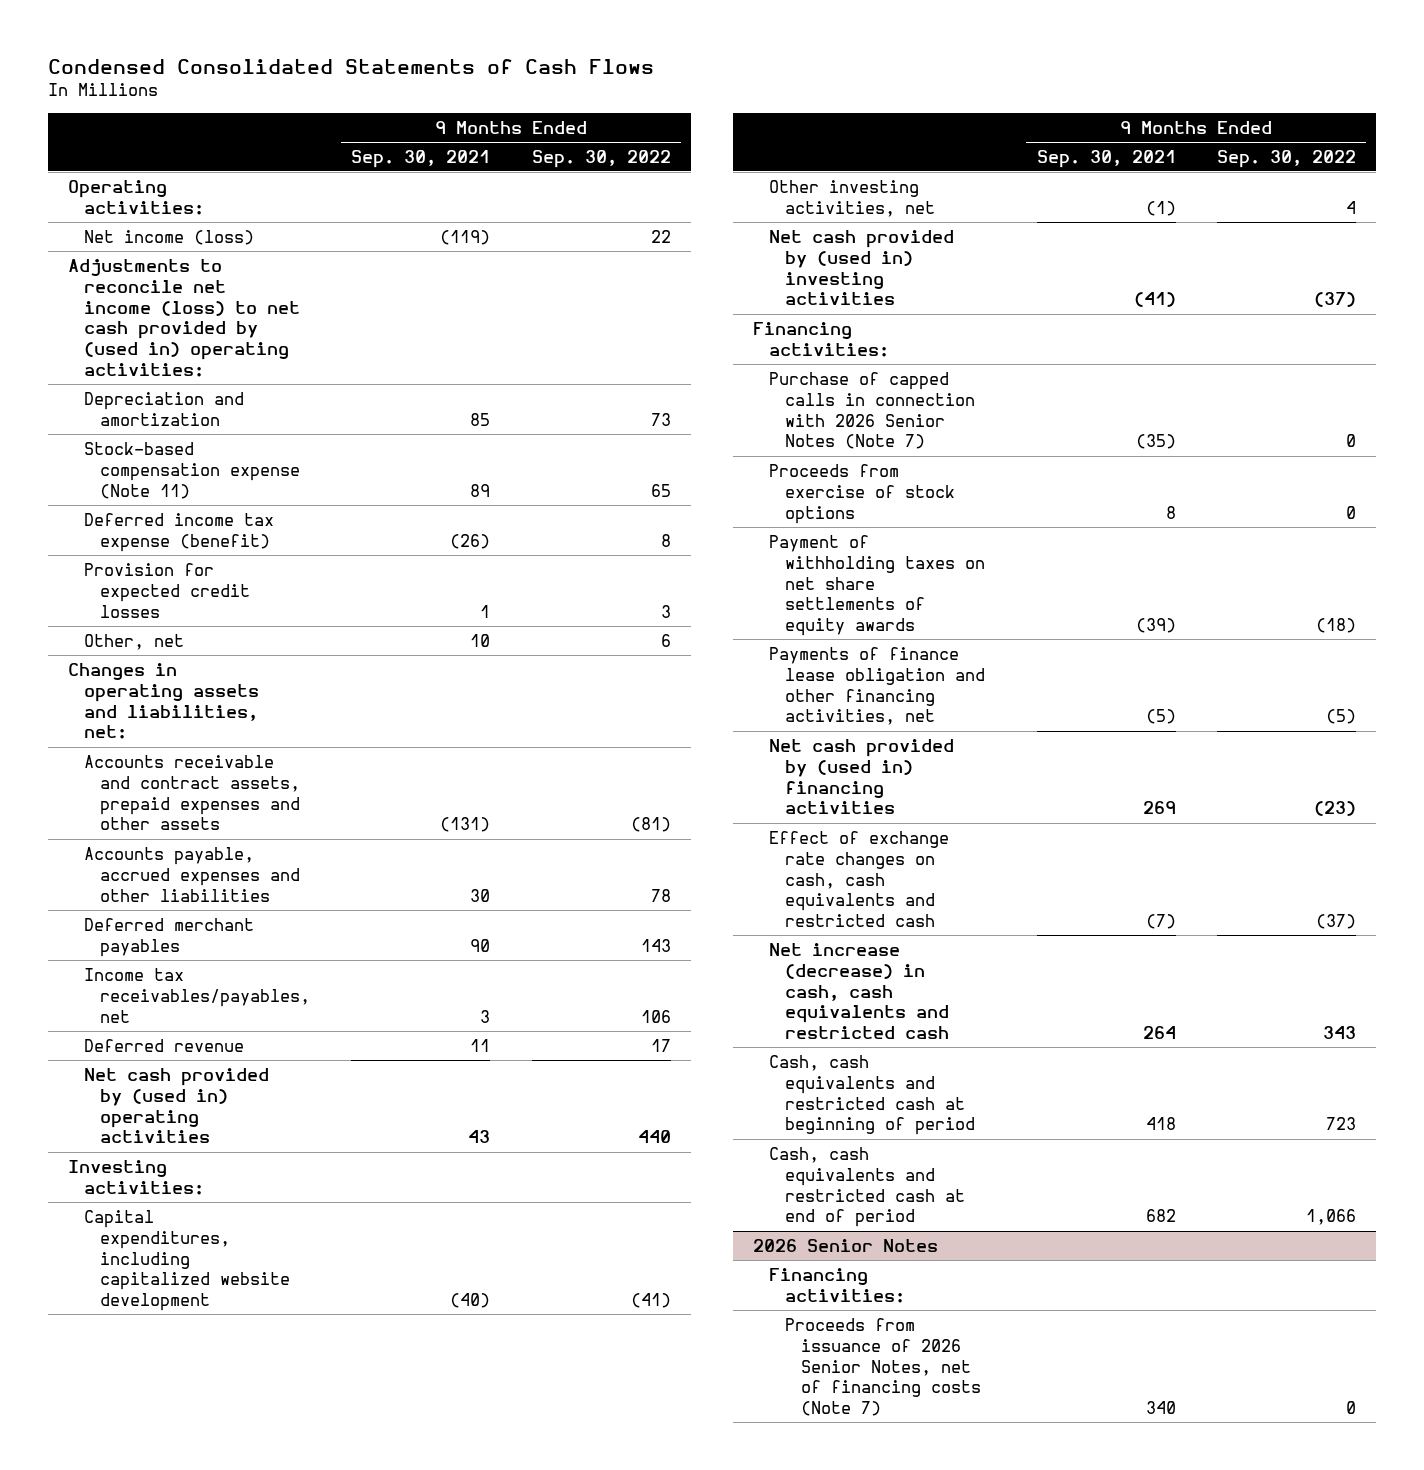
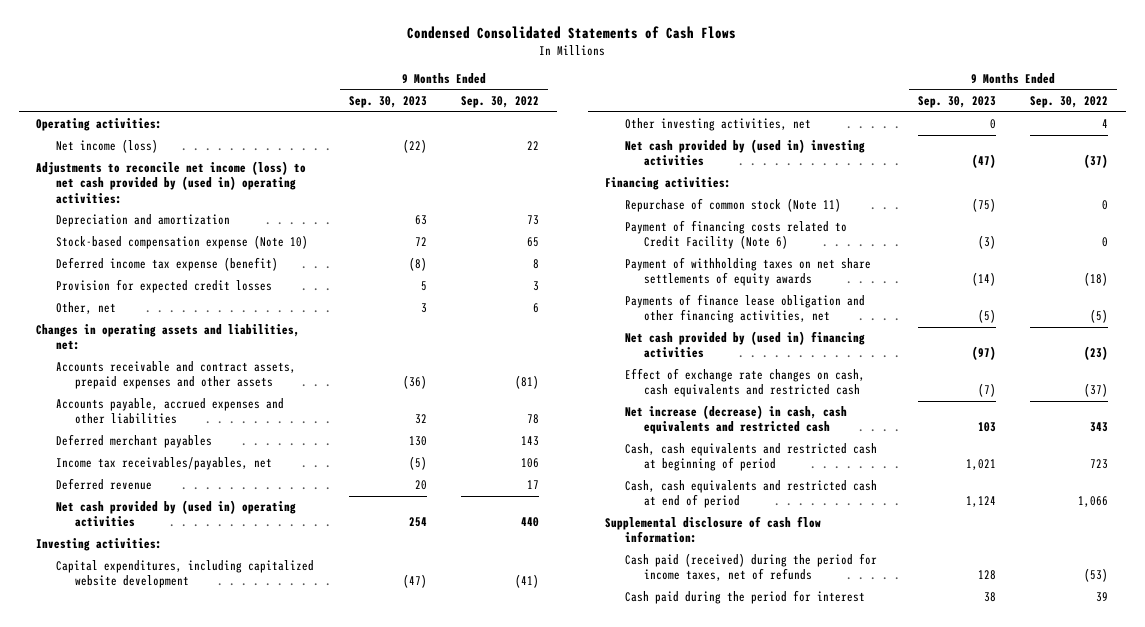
- | 9 Months Ended Sep. 30, 2021 | 9 Months Ended Sep. 30, 2022
+ | 9 Months Ended Sep. 30, 2023 | 9 Months Ended Sep. 30, 2022
- Stock-based compensation expense (Note 11) | 89 | 65
+ Stock-based compensation expense (Note 10) | 72 | 65
- Purchase of capped calls in connection with 2026 Senior Notes (Note 7) | (35) | 0
- Proceeds from exercise of stock options | 8 | 0
+ Repurchase of common stock (Note 11) | (75) | 0
+ Payment of financing costs related to Credit Facility (Note 6) | (3) | 0
- 2026 Senior Notes
- Financing activities:
- Proceeds from issuance of 2026 Senior Notes, net of financing costs (Note 7) | 340 | 0
+ Supplemental disclosure of cash flow information:
+ Cash paid (received) during the period for income taxes, net of refunds | 128 | (53)
+ Cash paid during the period for interest | 38 | 39

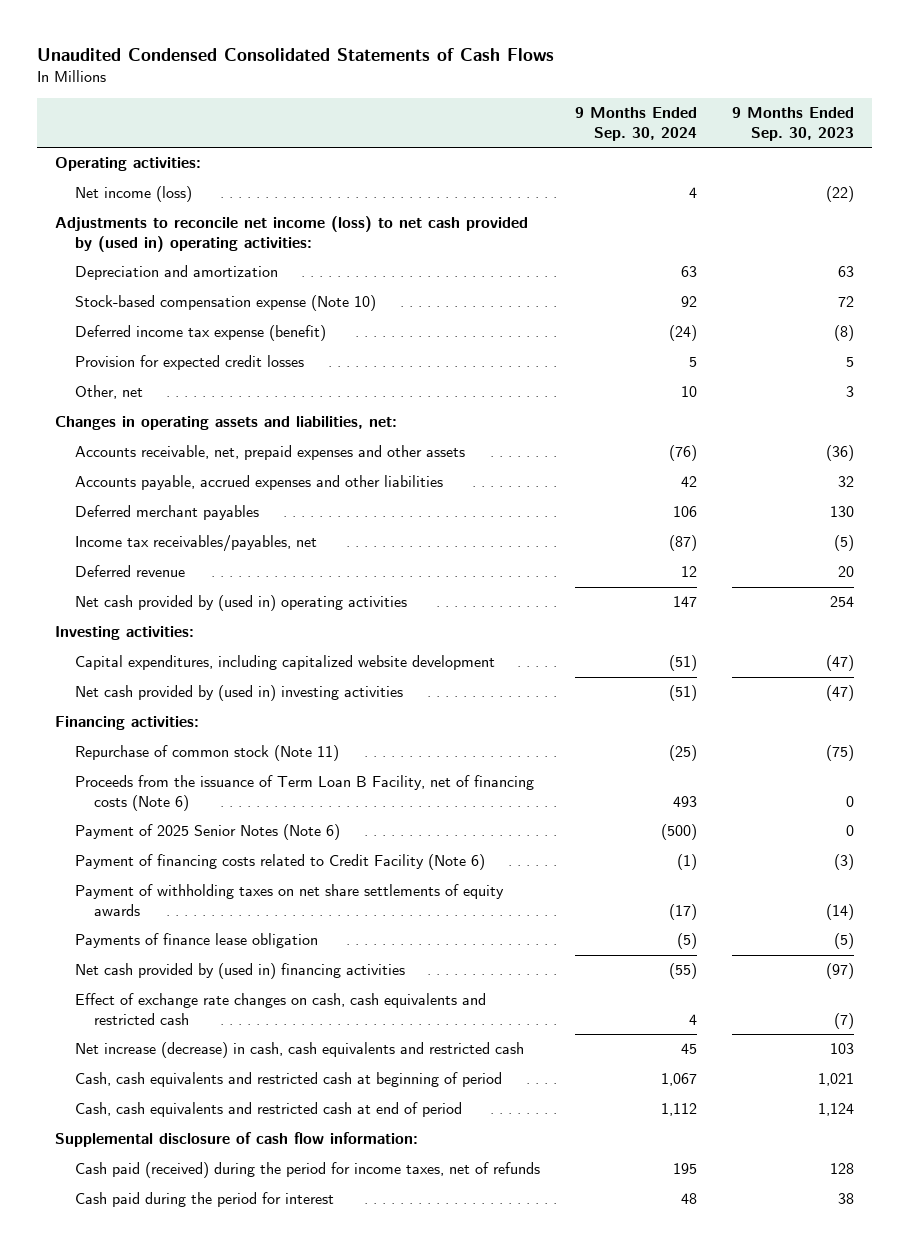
- Condensed Consolidated Statements of Cash Flows
+ Unaudited Condensed Consolidated Statements of Cash Flows
- | 9 Months Ended Sep. 30, 2023 | 9 Months Ended Sep. 30, 2022
+ | 9 Months Ended Sep. 30, 2024 | 9 Months Ended Sep. 30, 2023
- Accounts receivable and contract assets, prepaid expenses and other assets | (36) | (81)
+ Accounts receivable, net, prepaid expenses and other assets | (76) | (36)
- Other investing activities, net | 0 | 4
+ Proceeds from the issuance of Term Loan B Facility, net of financing costs (Note 6) | 493 | 0
+ Payment of 2025 Senior Notes (Note 6) | (500) | 0
- Payments of finance lease obligation and other financing activities, net | (5) | (5)
+ Payments of finance lease obligation | (5) | (5)

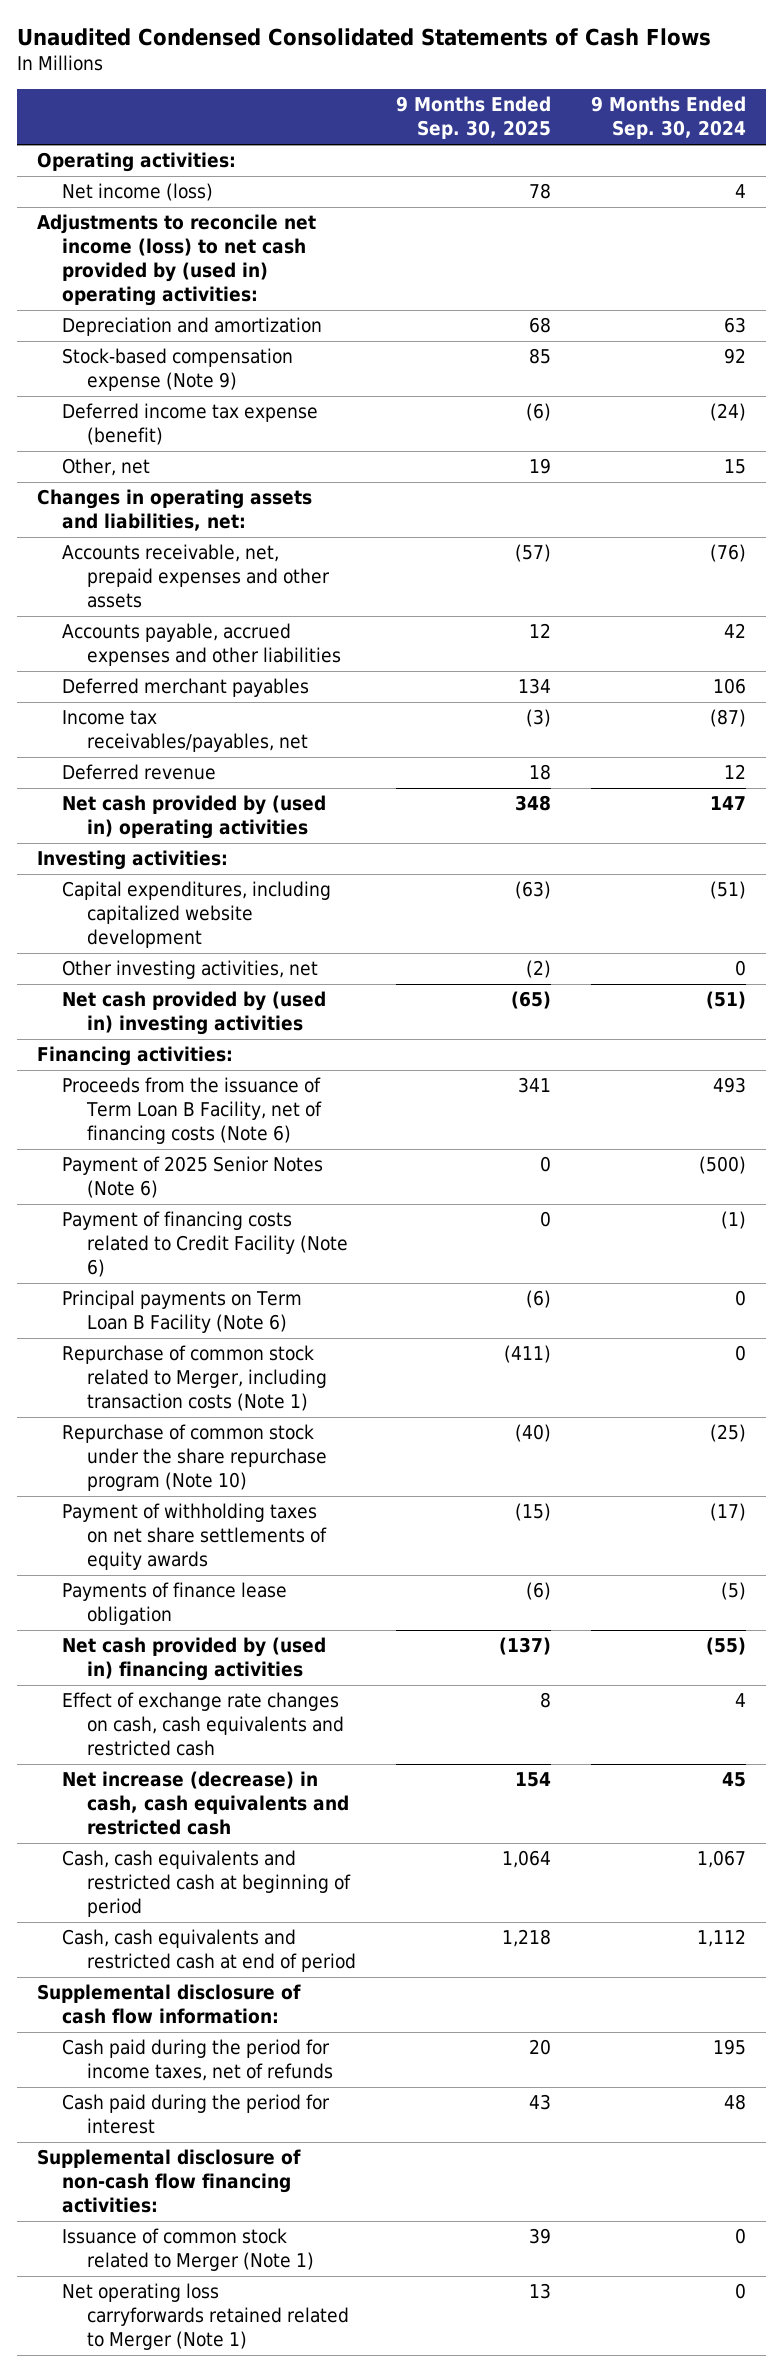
- | 9 Months Ended Sep. 30, 2024 | 9 Months Ended Sep. 30, 2023
+ | 9 Months Ended Sep. 30, 2025 | 9 Months Ended Sep. 30, 2024
- Stock-based compensation expense (Note 10) | 92 | 72
+ Stock-based compensation expense (Note 9) | 85 | 92
- Provision for expected credit losses | 5 | 5
- Other, net | 10 | 3
+ Other, net | 19 | 15
+ Other investing activities, net | (2) | 0
- Repurchase of common stock (Note 11) | (25) | (75)
+ Principal payments on Term Loan B Facility (Note 6) | (6) | 0
+ Repurchase of common stock related to Merger, including transaction costs (Note 1) | (411) | 0
+ Repurchase of common stock under the share repurchase program (Note 10) | (40) | (25)
- Cash paid (received) during the period for income taxes, net of refunds | 195 | 128
+ Cash paid during the period for income taxes, net of refunds | 20 | 195
+ Supplemental disclosure of non-cash flow financing activities:
+ Issuance of common stock related to Merger (Note 1) | 39 | 0
+ Net operating loss carryforwards retained related to Merger (Note 1) | 13 | 0

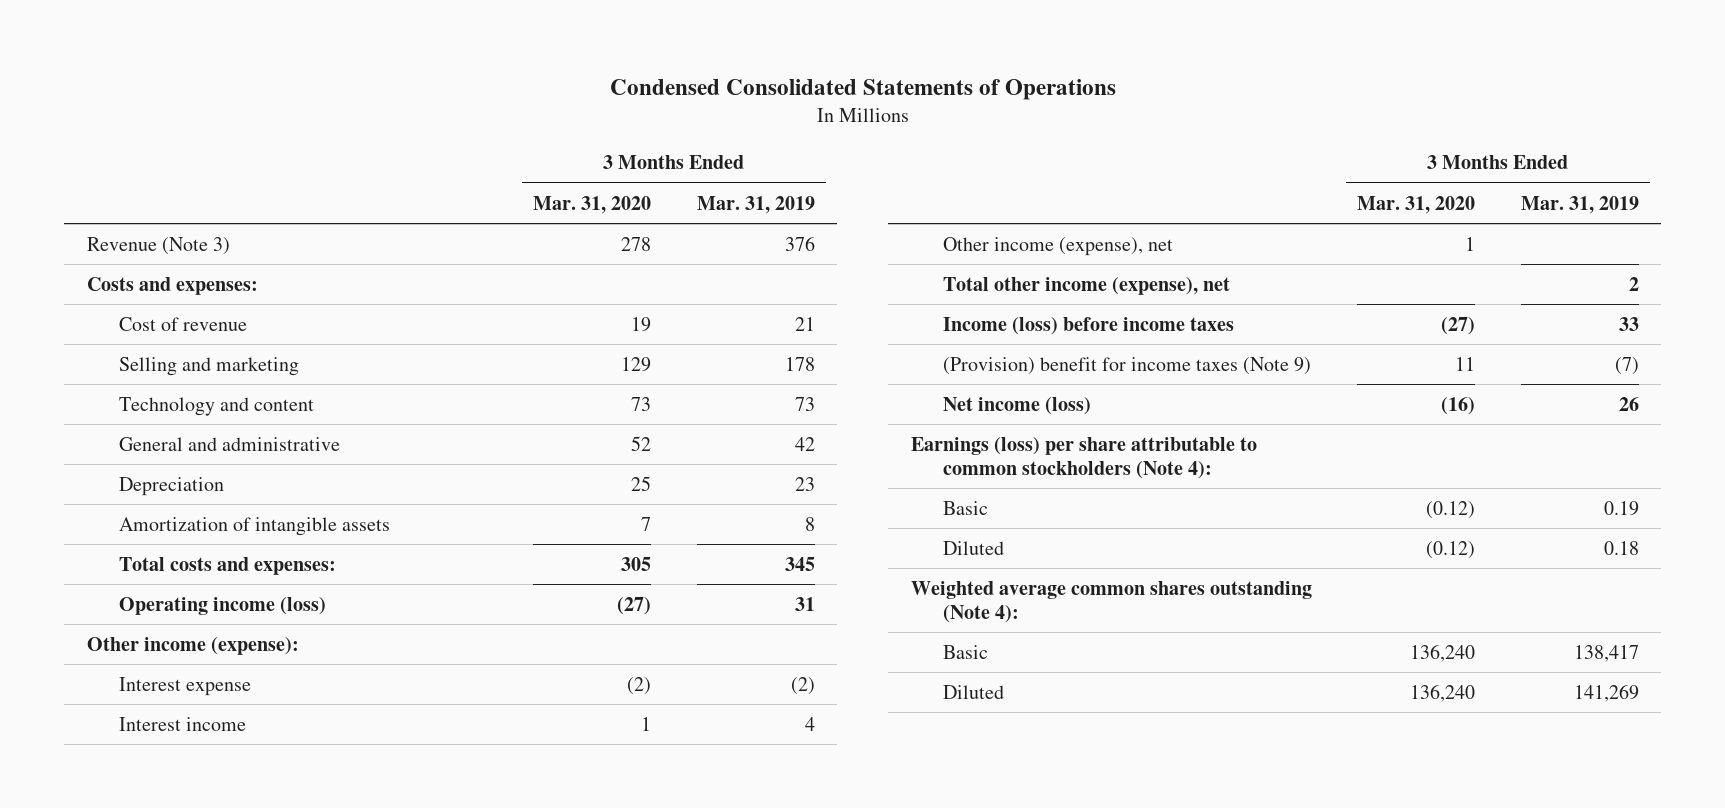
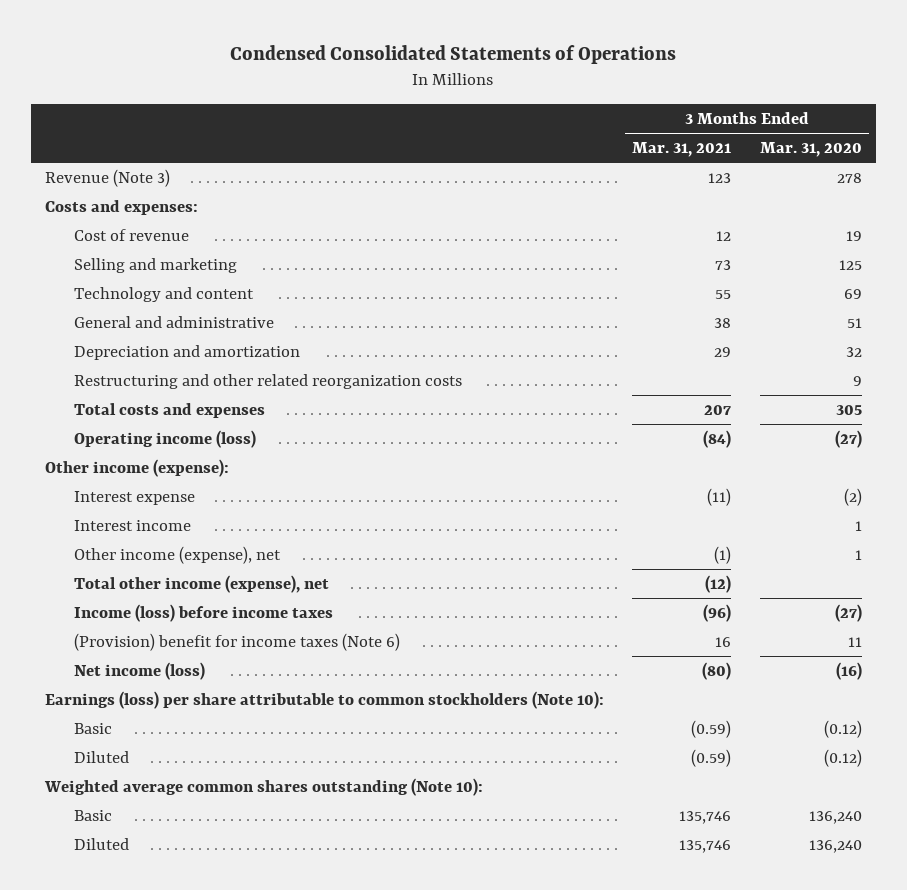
- | 3 Months Ended Mar. 31, 2020 | 3 Months Ended Mar. 31, 2019
+ | 3 Months Ended Mar. 31, 2021 | 3 Months Ended Mar. 31, 2020
- Selling and marketing | 129 | 178
- Technology and content | 73 | 73
- General and administrative | 52 | 42
- Depreciation | 25 | 23
- Amortization of intangible assets | 7 | 8
- Total costs and expenses: | 305 | 345
+ Selling and marketing | 73 | 125
+ Technology and content | 55 | 69
+ General and administrative | 38 | 51
+ Depreciation and amortization | 29 | 32
+ Restructuring and other related reorganization costs | | 9
+ Total costs and expenses | 207 | 305
- (Provision) benefit for income taxes (Note 9) | 11 | (7)
+ (Provision) benefit for income taxes (Note 6) | 16 | 11
- Earnings (loss) per share attributable to common stockholders (Note 4):
+ Earnings (loss) per share attributable to common stockholders (Note 10):
- Weighted average common shares outstanding (Note 4):
+ Weighted average common shares outstanding (Note 10):

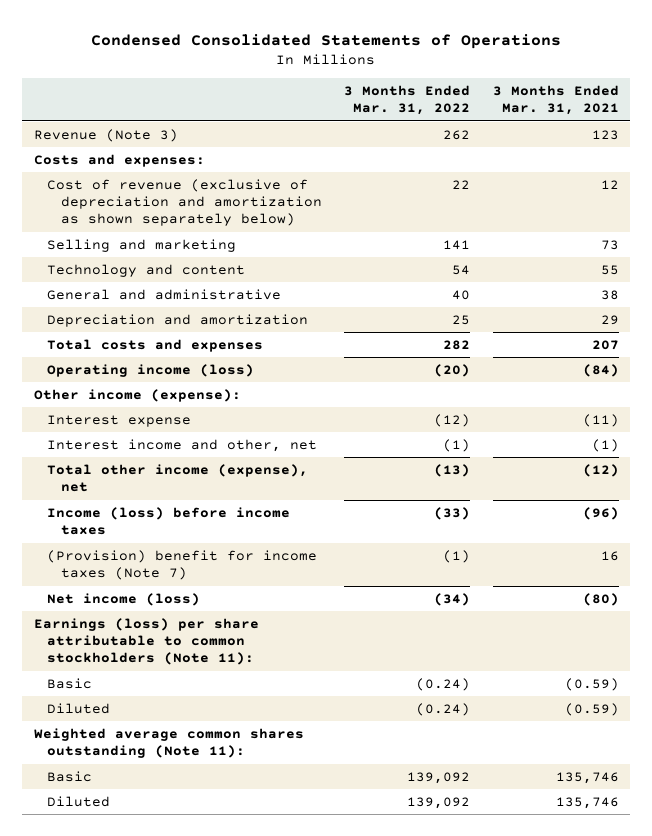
- | 3 Months Ended Mar. 31, 2021 | 3 Months Ended Mar. 31, 2020
+ | 3 Months Ended Mar. 31, 2022 | 3 Months Ended Mar. 31, 2021
- Cost of revenue | 12 | 19
+ Cost of revenue (exclusive of depreciation and amortization as shown separately below) | 22 | 12
- Restructuring and other related reorganization costs | | 9
- Interest income | | 1
- Other income (expense), net | (1) | 1
+ Interest income and other, net | (1) | (1)
- (Provision) benefit for income taxes (Note 6) | 16 | 11
+ (Provision) benefit for income taxes (Note 7) | (1) | 16
- Earnings (loss) per share attributable to common stockholders (Note 10):
+ Earnings (loss) per share attributable to common stockholders (Note 11):
- Weighted average common shares outstanding (Note 10):
+ Weighted average common shares outstanding (Note 11):

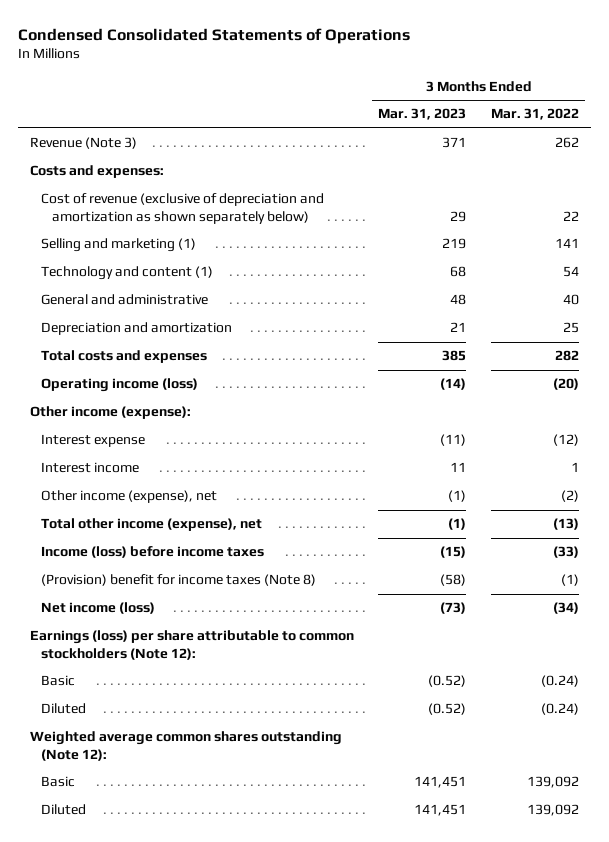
- | 3 Months Ended Mar. 31, 2022 | 3 Months Ended Mar. 31, 2021
+ | 3 Months Ended Mar. 31, 2023 | 3 Months Ended Mar. 31, 2022
- Selling and marketing | 141 | 73
- Technology and content | 54 | 55
+ Selling and marketing (1) | 219 | 141
+ Technology and content (1) | 68 | 54
- Interest income and other, net | (1) | (1)
+ Interest income | 11 | 1
+ Other income (expense), net | (1) | (2)
- (Provision) benefit for income taxes (Note 7) | (1) | 16
+ (Provision) benefit for income taxes (Note 8) | (58) | (1)
- Earnings (loss) per share attributable to common stockholders (Note 11):
+ Earnings (loss) per share attributable to common stockholders (Note 12):
- Weighted average common shares outstanding (Note 11):
+ Weighted average common shares outstanding (Note 12):

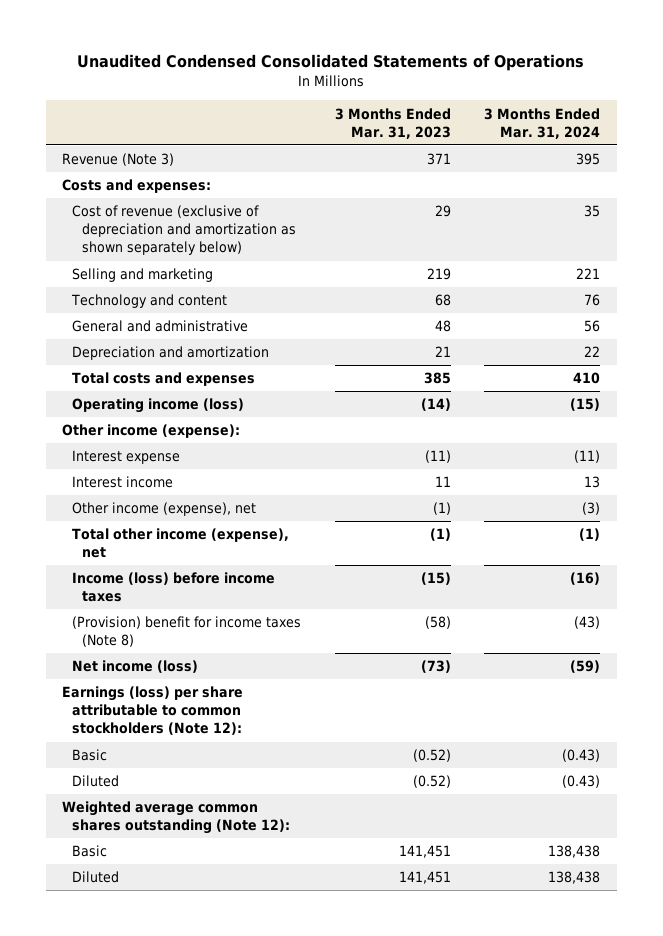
- Condensed Consolidated Statements of Operations
+ Unaudited Condensed Consolidated Statements of Operations
- | 3 Months Ended Mar. 31, 2023 | 3 Months Ended Mar. 31, 2022
+ | 3 Months Ended Mar. 31, 2023 | 3 Months Ended Mar. 31, 2024
- Selling and marketing (1) | 219 | 141
- Technology and content (1) | 68 | 54
+ Selling and marketing | 219 | 221
+ Technology and content | 68 | 76

